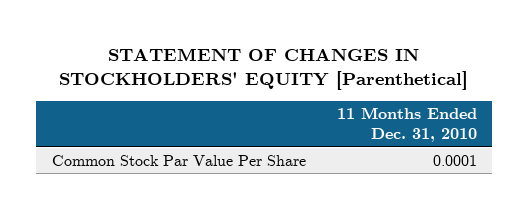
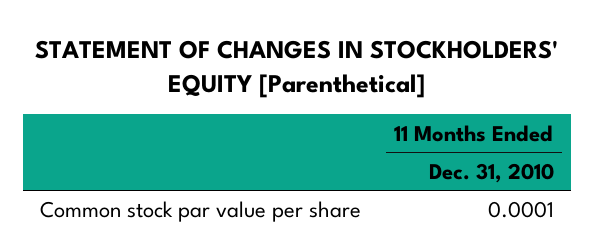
- Common Stock Par Value Per Share | 0.0001
+ Common stock par value per share | 0.0001

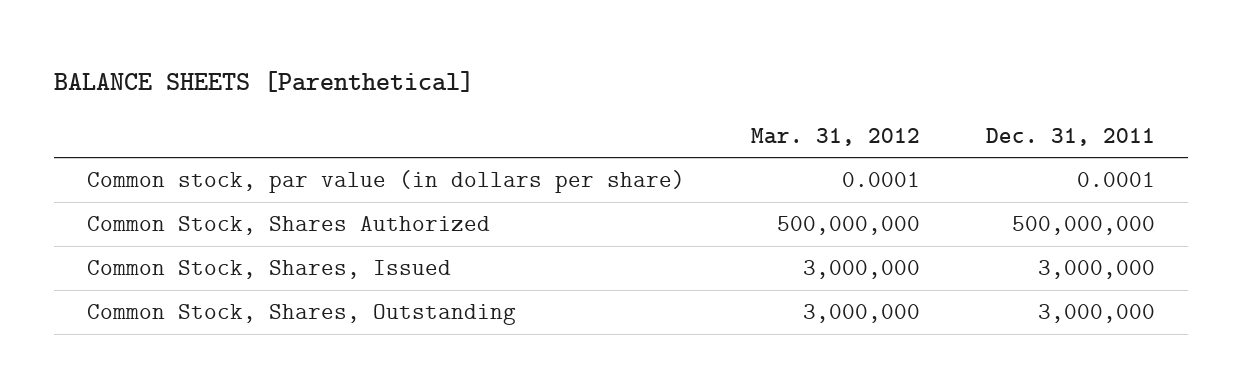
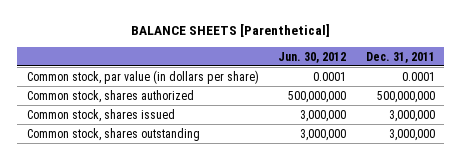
- | Mar. 31, 2012 | Dec. 31, 2011
+ | Jun. 30, 2012 | Dec. 31, 2011
- Common Stock, Shares Authorized | 500,000,000 | 500,000,000
- Common Stock, Shares, Issued | 3,000,000 | 3,000,000
- Common Stock, Shares, Outstanding | 3,000,000 | 3,000,000
+ Common stock, shares authorized | 500,000,000 | 500,000,000
+ Common stock, shares issued | 3,000,000 | 3,000,000
+ Common stock, shares outstanding | 3,000,000 | 3,000,000

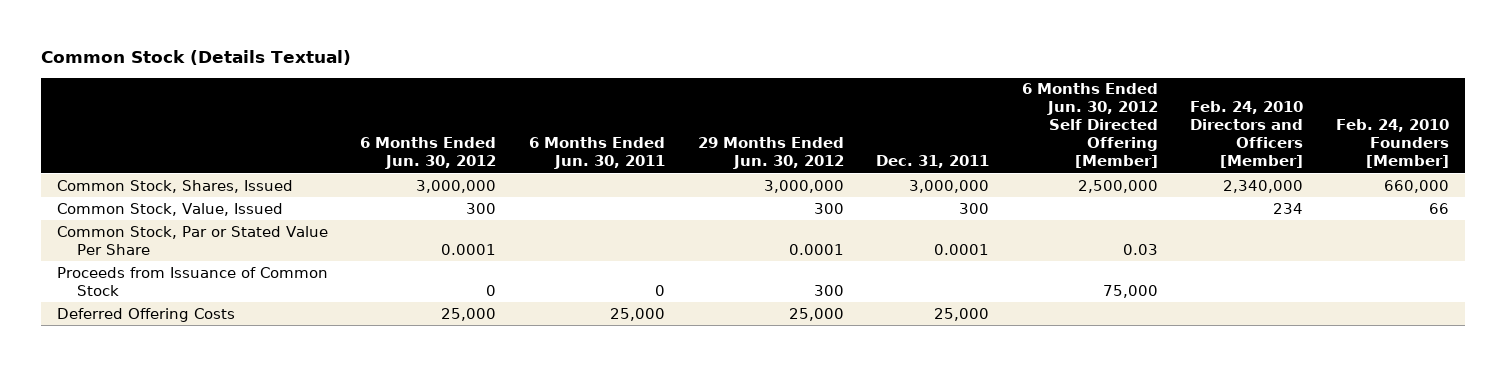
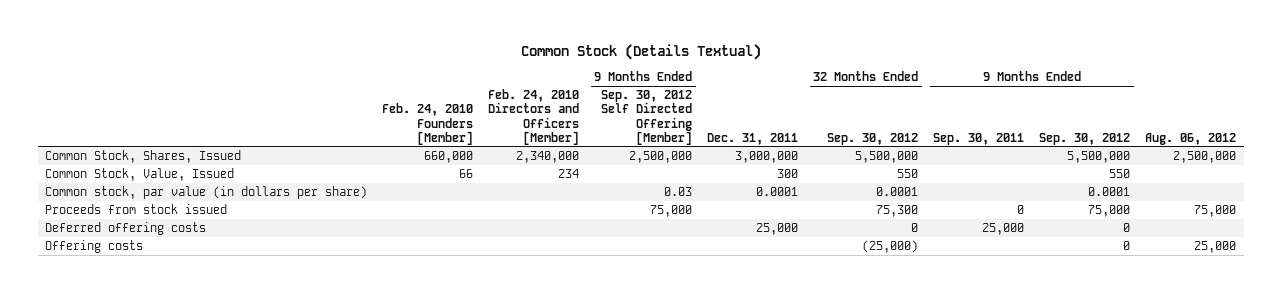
- | 6 Months Ended Jun. 30, 2012 | 6 Months Ended Jun. 30, 2011 | 29 Months Ended Jun. 30, 2012 | Dec. 31, 2011 | 6 Months Ended Jun. 30, 2012 Self Directed Offering [Member] | Feb. 24, 2010 Directors and Officers [Member] | Feb. 24, 2010 Founders [Member]
+ | Feb. 24, 2010 Founders [Member] | Feb. 24, 2010 Directors and Officers [Member] | 9 Months Ended Sep. 30, 2012 Self Directed Offering [Member] | Dec. 31, 2011 | 32 Months Ended Sep. 30, 2012 | 9 Months Ended Sep. 30, 2011 | 9 Months Ended Sep. 30, 2012 | Aug. 06, 2012
- Common Stock, Par or Stated Value Per Share | 0.0001 | | 0.0001 | 0.0001 | 0.03 | |
- Proceeds from Issuance of Common Stock | 0 | 0 | 300 | | 75,000 | |
- Deferred Offering Costs | 25,000 | 25,000 | 25,000 | 25,000 | | |
+ Common stock, par value (in dollars per share) | | | 0.03 | 0.0001 | 0.0001 | | 0.0001 |
+ Proceeds from stock issued | | | 75,000 | | 75,300 | 0 | 75,000 | 75,000
+ Deferred offering costs | | | | 25,000 | 0 | 25,000 | 0 |
+ Offering costs | | | | | (25,000) | | 0 | 25,000

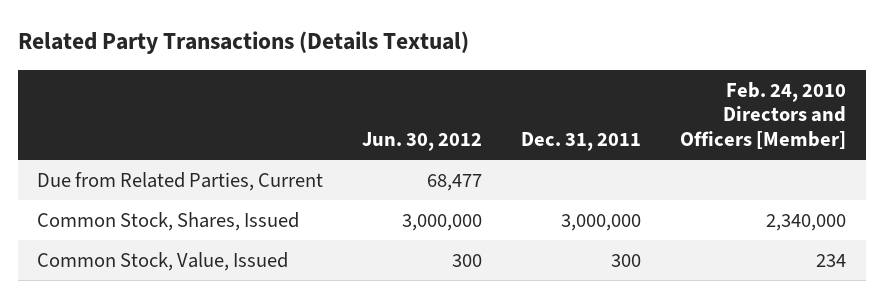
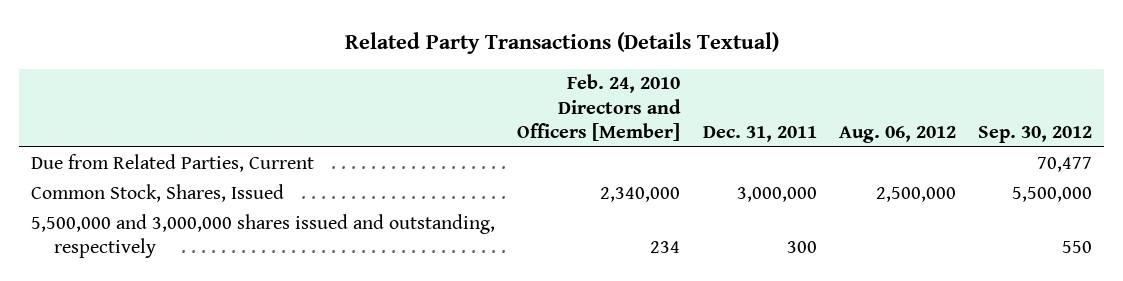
- | Jun. 30, 2012 | Dec. 31, 2011 | Feb. 24, 2010 Directors and Officers [Member]
+ | Feb. 24, 2010 Directors and Officers [Member] | Dec. 31, 2011 | Aug. 06, 2012 | Sep. 30, 2012
- Common Stock, Value, Issued | 300 | 300 | 234
+ 5,500,000 and 3,000,000 shares issued and outstanding, respectively | 234 | 300 | | 550

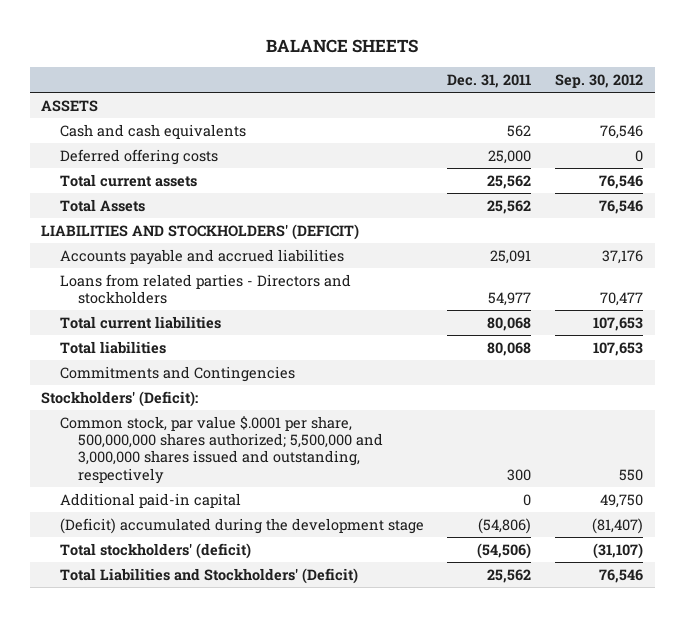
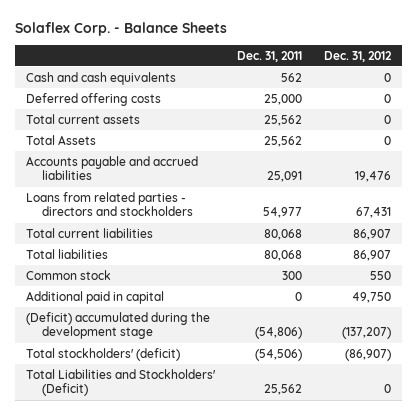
- BALANCE SHEETS
+ Solaflex Corp. - Balance Sheets
- | Dec. 31, 2011 | Sep. 30, 2012
+ | Dec. 31, 2011 | Dec. 31, 2012
- ASSETS
- LIABILITIES AND STOCKHOLDERS' (DEFICIT)
- Loans from related parties - Directors and stockholders | 54,977 | 70,477
+ Loans from related parties - directors and stockholders | 54,977 | 67,431
- Commitments and Contingencies
- Stockholders' (Deficit):
- Common stock, par value $.0001 per share, 500,000,000 shares authorized; 5,500,000 and 3,000,000 shares issued and outstanding, respectively | 300 | 550
- Additional paid-in capital | 0 | 49,750
+ Common stock | 300 | 550
+ Additional paid in capital | 0 | 49,750

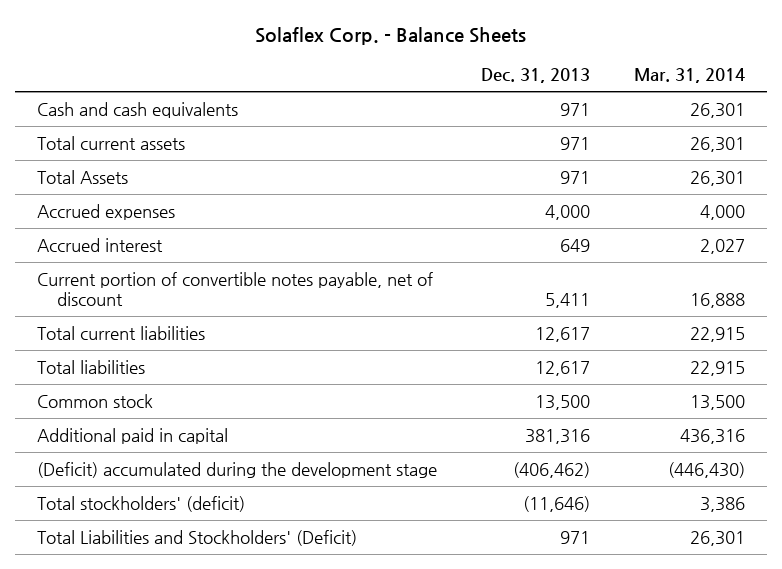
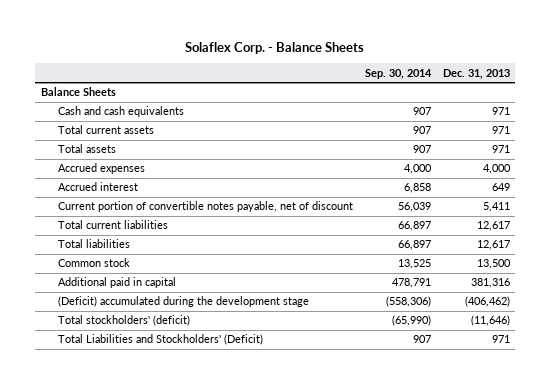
- | Dec. 31, 2013 | Mar. 31, 2014
+ | Sep. 30, 2014 | Dec. 31, 2013
+ Balance Sheets
- Total Assets | 971 | 26,301
+ Total assets | 907 | 971

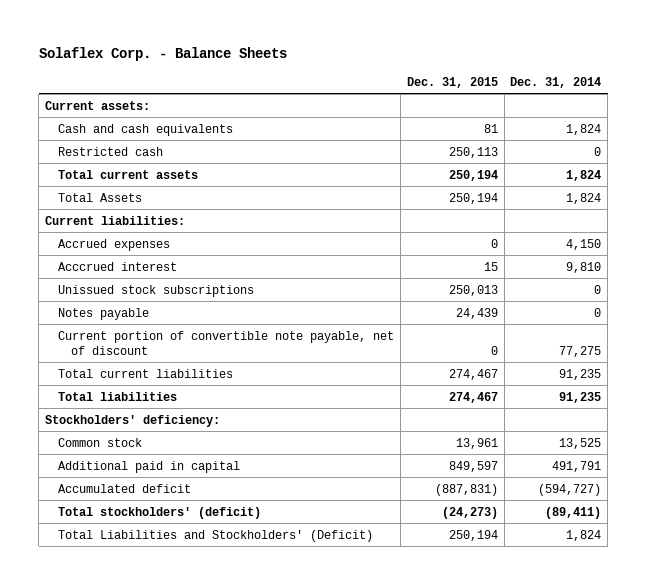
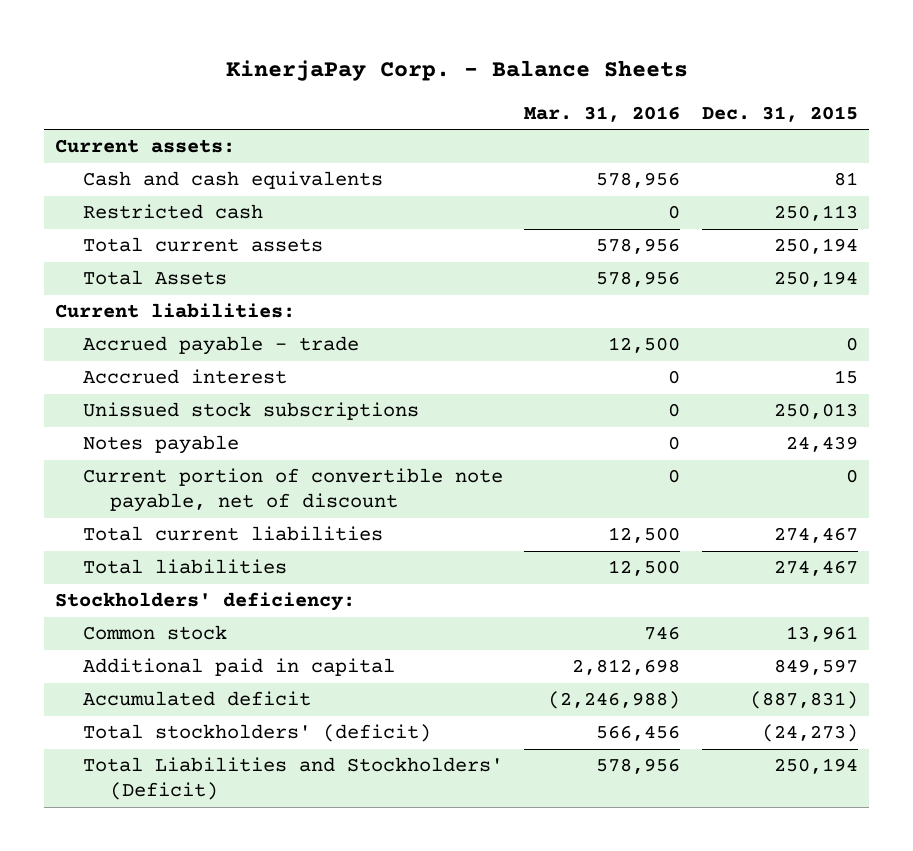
- Solaflex Corp. - Balance Sheets
+ KinerjaPay Corp. - Balance Sheets
- | Dec. 31, 2015 | Dec. 31, 2014
+ | Mar. 31, 2016 | Dec. 31, 2015
- Accrued expenses | 0 | 4,150
+ Accrued payable - trade | 12,500 | 0

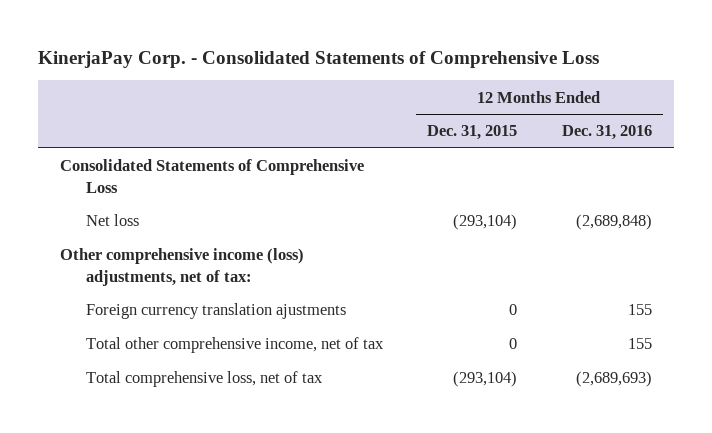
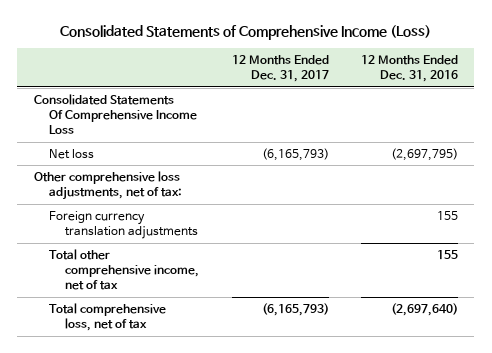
- KinerjaPay Corp. - Consolidated Statements of Comprehensive Loss
+ Consolidated Statements of Comprehensive Income (Loss)
- | 12 Months Ended Dec. 31, 2015 | 12 Months Ended Dec. 31, 2016
+ | 12 Months Ended Dec. 31, 2017 | 12 Months Ended Dec. 31, 2016
- Consolidated Statements of Comprehensive Loss
- Net loss | (293,104) | (2,689,848)
- Other comprehensive income (loss) adjustments, net of tax:
- Foreign currency translation ajustments | 0 | 155
+ Consolidated Statements Of Comprehensive Income Loss
+ Net loss | (6,165,793) | (2,697,795)
+ Other comprehensive loss adjustments, net of tax:
+ Foreign currency translation adjustments | | 155
- Total comprehensive loss, net of tax | (293,104) | (2,689,693)
+ Total comprehensive loss, net of tax | (6,165,793) | (2,697,640)

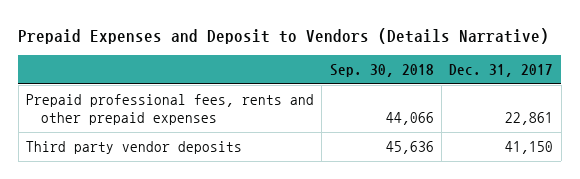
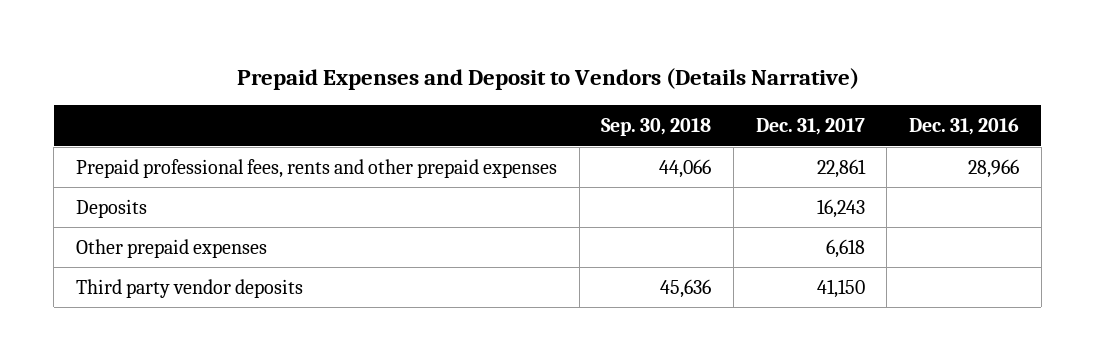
- | Sep. 30, 2018 | Dec. 31, 2017
+ | Sep. 30, 2018 | Dec. 31, 2017 | Dec. 31, 2016
+ Deposits | | 16,243 |
+ Other prepaid expenses | | 6,618 |

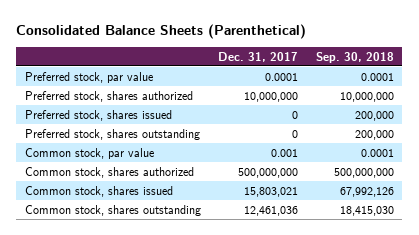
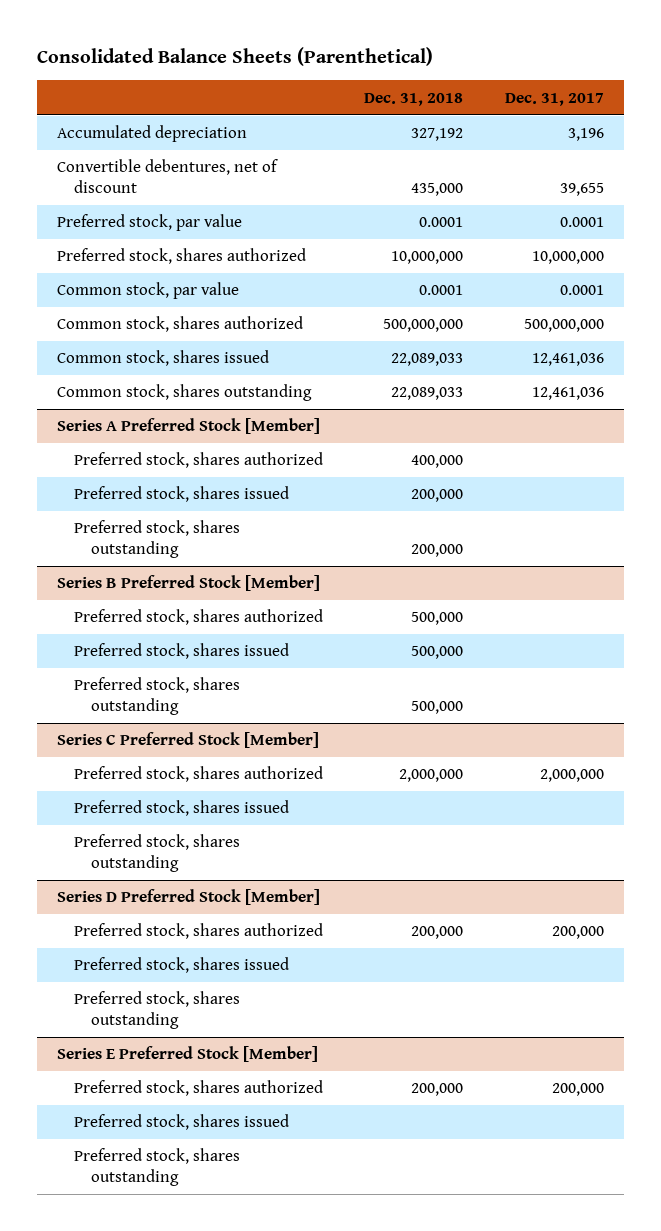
- | Dec. 31, 2017 | Sep. 30, 2018
+ | Dec. 31, 2018 | Dec. 31, 2017
+ Accumulated depreciation | 327,192 | 3,196
+ Convertible debentures, net of discount | 435,000 | 39,655
- Preferred stock, shares issued | 0 | 200,000
- Preferred stock, shares outstanding | 0 | 200,000
- Common stock, par value | 0.001 | 0.0001
+ Common stock, par value | 0.0001 | 0.0001
- Common stock, shares issued | 15,803,021 | 67,992,126
+ Common stock, shares issued | 22,089,033 | 12,461,036
+ Series A Preferred Stock [Member]
+ Preferred stock, shares authorized | 400,000 |
+ Preferred stock, shares issued | 200,000 |
+ Preferred stock, shares outstanding | 200,000 |
+ Series B Preferred Stock [Member]
+ Preferred stock, shares authorized | 500,000 |
+ Preferred stock, shares issued | 500,000 |
+ Preferred stock, shares outstanding | 500,000 |
+ Series C Preferred Stock [Member]
+ Preferred stock, shares authorized | 2,000,000 | 2,000,000
+ Preferred stock, shares issued
+ Preferred stock, shares outstanding
+ Series D Preferred Stock [Member]
+ Preferred stock, shares authorized | 200,000 | 200,000
+ Preferred stock, shares issued
+ Preferred stock, shares outstanding
+ Series E Preferred Stock [Member]
+ Preferred stock, shares authorized | 200,000 | 200,000
+ Preferred stock, shares issued
+ Preferred stock, shares outstanding

